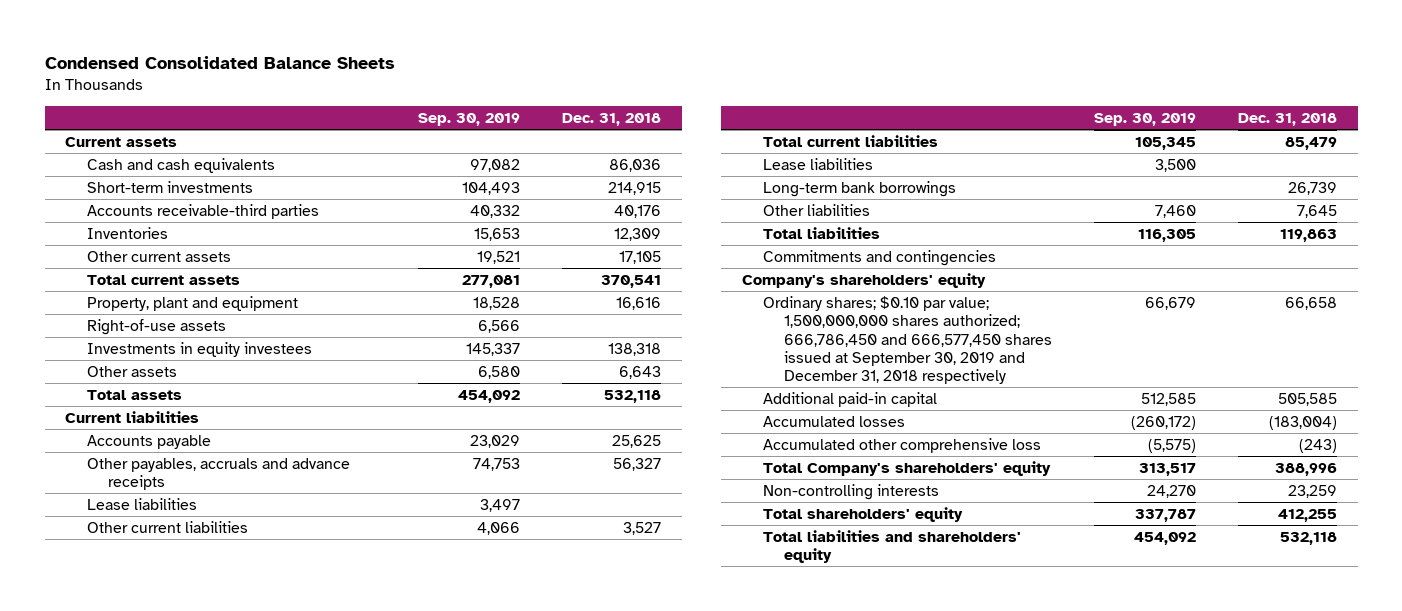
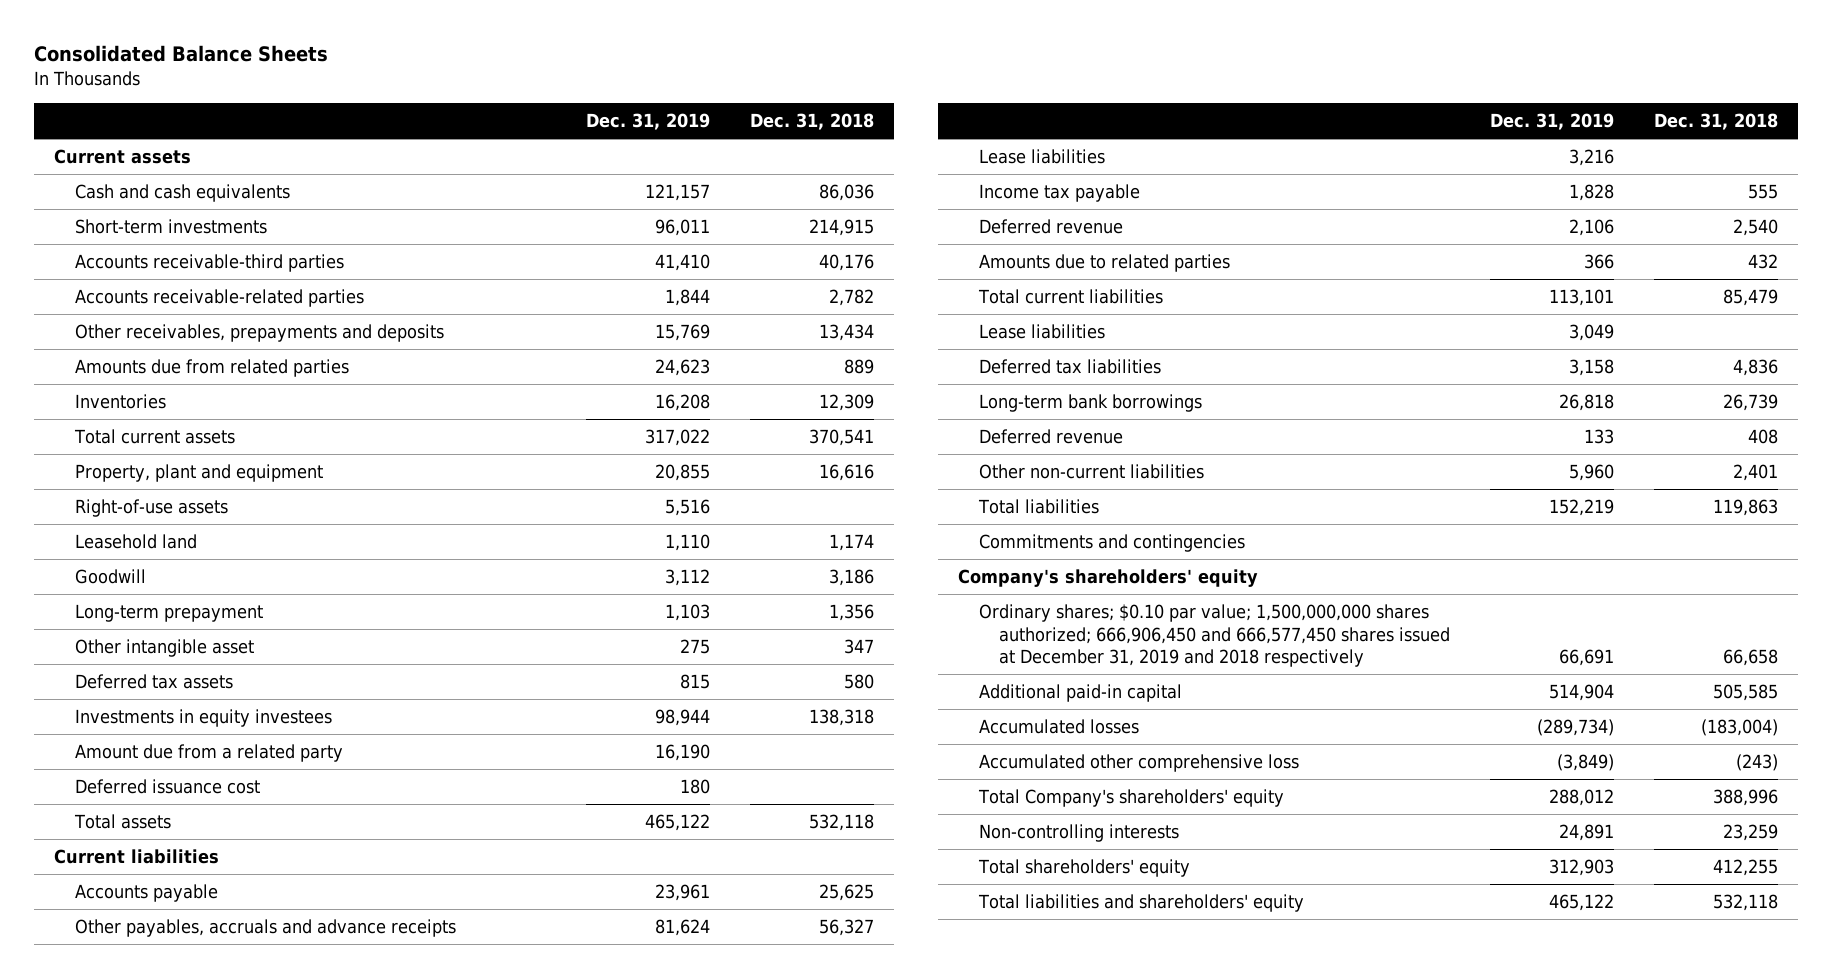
- Condensed Consolidated Balance Sheets
+ Consolidated Balance Sheets
- | Sep. 30, 2019 | Dec. 31, 2018
+ | Dec. 31, 2019 | Dec. 31, 2018
+ Accounts receivable-related parties | 1,844 | 2,782
+ Other receivables, prepayments and deposits | 15,769 | 13,434
+ Amounts due from related parties | 24,623 | 889
- Other current assets | 19,521 | 17,105
+ Leasehold land | 1,110 | 1,174
+ Goodwill | 3,112 | 3,186
+ Long-term prepayment | 1,103 | 1,356
+ Other intangible asset | 275 | 347
+ Deferred tax assets | 815 | 580
- Other assets | 6,580 | 6,643
+ Amount due from a related party | 16,190 |
+ Deferred issuance cost | 180 |
- Other current liabilities | 4,066 | 3,527
+ Income tax payable | 1,828 | 555
+ Deferred revenue | 2,106 | 2,540
+ Amounts due to related parties | 366 | 432
+ Deferred tax liabilities | 3,158 | 4,836
- Other liabilities | 7,460 | 7,645
+ Deferred revenue | 133 | 408
+ Other non-current liabilities | 5,960 | 2,401
- Ordinary shares; $0.10 par value; 1,500,000,000 shares authorized; 666,786,450 and 666,577,450 shares issued at September 30, 2019 and December 31, 2018 respectively | 66,679 | 66,658
+ Ordinary shares; $0.10 par value; 1,500,000,000 shares authorized; 666,906,450 and 666,577,450 shares issued at December 31, 2019 and 2018 respectively | 66,691 | 66,658

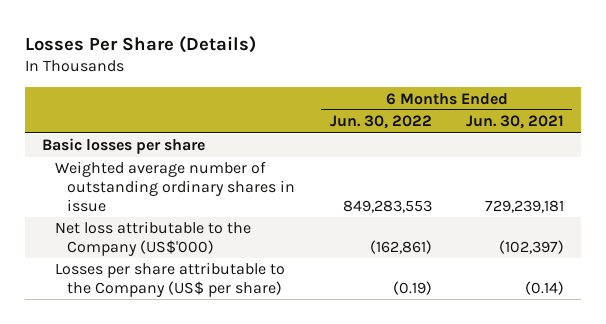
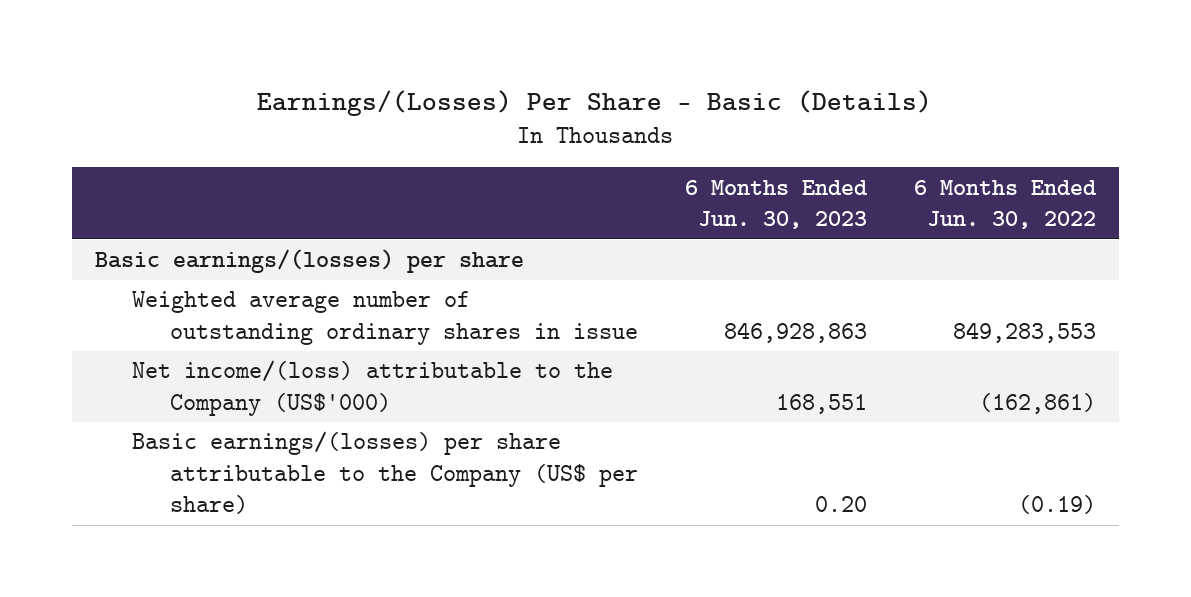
- Losses Per Share (Details)
+ Earnings/(Losses) Per Share - Basic (Details)
- | 6 Months Ended Jun. 30, 2022 | 6 Months Ended Jun. 30, 2021
+ | 6 Months Ended Jun. 30, 2023 | 6 Months Ended Jun. 30, 2022
- Basic losses per share
+ Basic earnings/(losses) per share
- Net loss attributable to the Company (US$'000) | (162,861) | (102,397)
- Losses per share attributable to the Company (US$ per share) | (0.19) | (0.14)
+ Net income/(loss) attributable to the Company (US$'000) | 168,551 | (162,861)
+ Basic earnings/(losses) per share attributable to the Company (US$ per share) | 0.20 | (0.19)

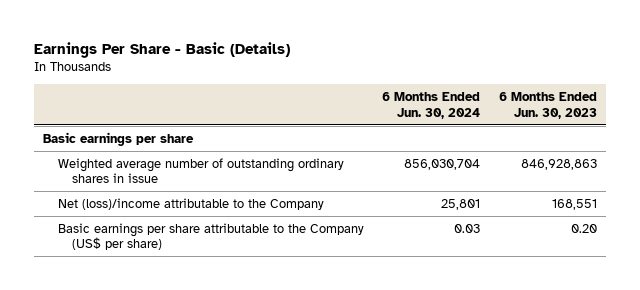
- Earnings/(Losses) Per Share - Basic (Details)
+ Earnings Per Share - Basic (Details)
- | 6 Months Ended Jun. 30, 2023 | 6 Months Ended Jun. 30, 2022
+ | 6 Months Ended Jun. 30, 2024 | 6 Months Ended Jun. 30, 2023
- Basic earnings/(losses) per share
+ Basic earnings per share
- Net income/(loss) attributable to the Company (US$'000) | 168,551 | (162,861)
- Basic earnings/(losses) per share attributable to the Company (US$ per share) | 0.20 | (0.19)
+ Net (loss)/income attributable to the Company | 25,801 | 168,551
+ Basic earnings per share attributable to the Company (US$ per share) | 0.03 | 0.20

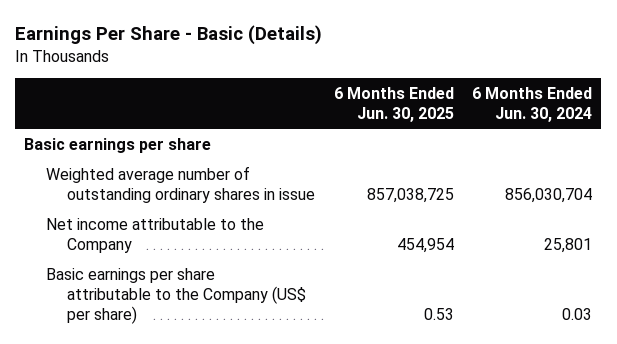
- | 6 Months Ended Jun. 30, 2024 | 6 Months Ended Jun. 30, 2023
+ | 6 Months Ended Jun. 30, 2025 | 6 Months Ended Jun. 30, 2024
- Net (loss)/income attributable to the Company | 25,801 | 168,551
+ Net income attributable to the Company | 454,954 | 25,801

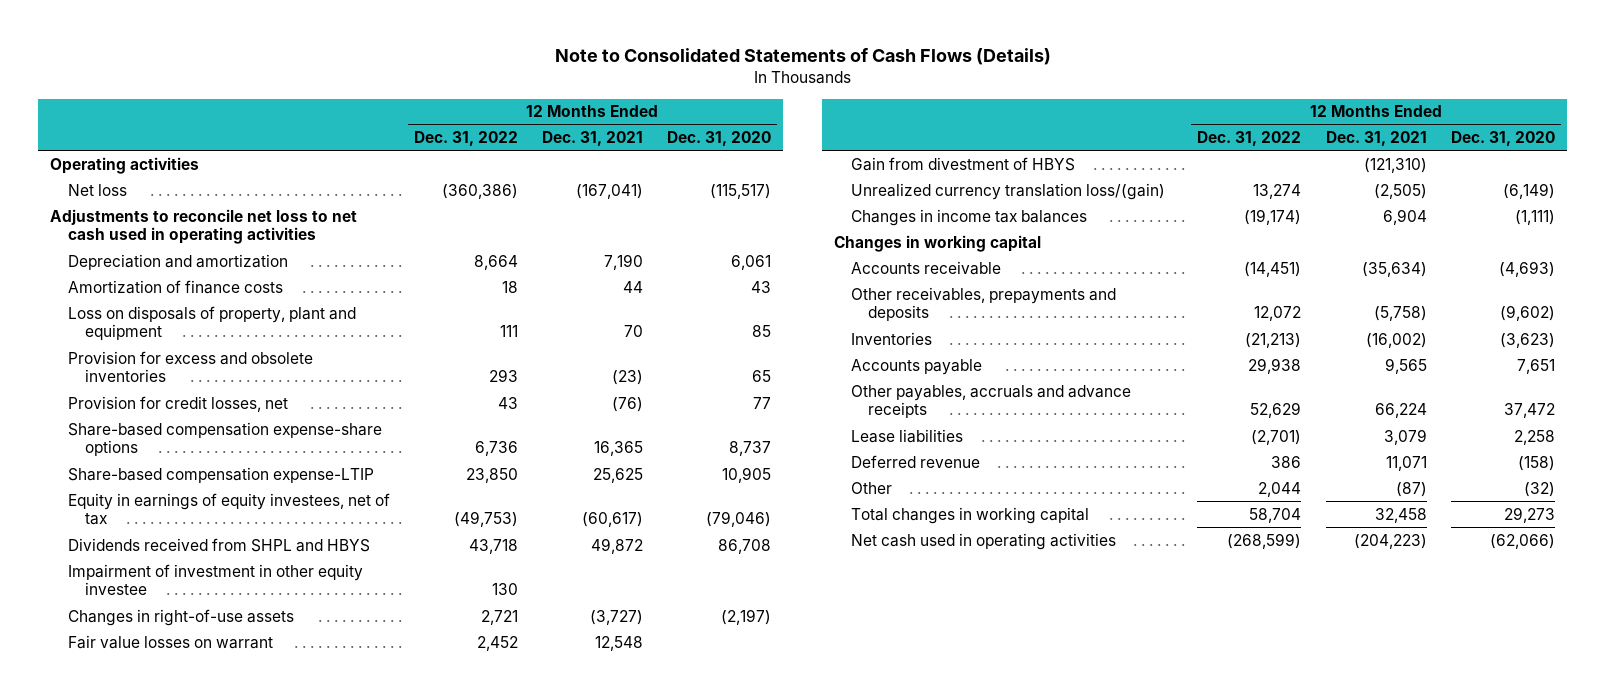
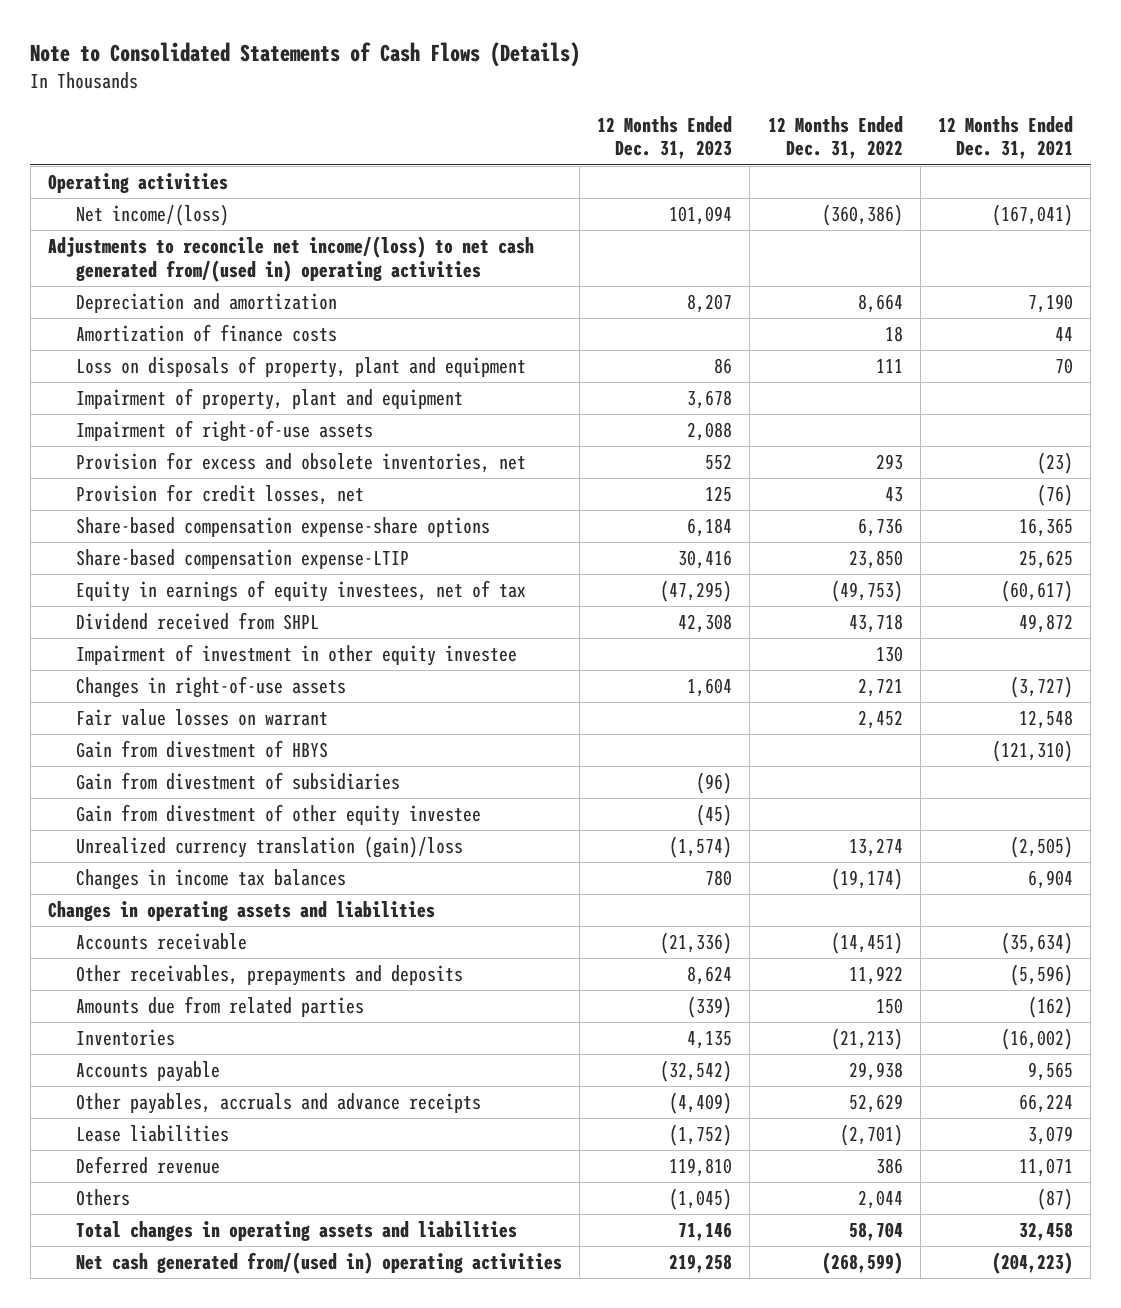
- | 12 Months Ended Dec. 31, 2022 | 12 Months Ended Dec. 31, 2021 | 12 Months Ended Dec. 31, 2020
+ | 12 Months Ended Dec. 31, 2023 | 12 Months Ended Dec. 31, 2022 | 12 Months Ended Dec. 31, 2021
- Net loss | (360,386) | (167,041) | (115,517)
- Adjustments to reconcile net loss to net cash used in operating activities
+ Net income/(loss) | 101,094 | (360,386) | (167,041)
+ Adjustments to reconcile net income/(loss) to net cash generated from/(used in) operating activities
- Provision for excess and obsolete inventories | 293 | (23) | 65
+ Impairment of property, plant and equipment | 3,678 | |
+ Impairment of right-of-use assets | 2,088 | |
+ Provision for excess and obsolete inventories, net | 552 | 293 | (23)
- Dividends received from SHPL and HBYS | 43,718 | 49,872 | 86,708
+ Dividend received from SHPL | 42,308 | 43,718 | 49,872
- Unrealized currency translation loss/(gain) | 13,274 | (2,505) | (6,149)
+ Gain from divestment of subsidiaries | (96) | |
+ Gain from divestment of other equity investee | (45) | |
+ Unrealized currency translation (gain)/loss | (1,574) | 13,274 | (2,505)
- Changes in working capital
+ Changes in operating assets and liabilities
- Other receivables, prepayments and deposits | 12,072 | (5,758) | (9,602)
+ Other receivables, prepayments and deposits | 8,624 | 11,922 | (5,596)
+ Amounts due from related parties | (339) | 150 | (162)
- Other | 2,044 | (87) | (32)
- Total changes in working capital | 58,704 | 32,458 | 29,273
- Net cash used in operating activities | (268,599) | (204,223) | (62,066)
+ Others | (1,045) | 2,044 | (87)
+ Total changes in operating assets and liabilities | 71,146 | 58,704 | 32,458
+ Net cash generated from/(used in) operating activities | 219,258 | (268,599) | (204,223)

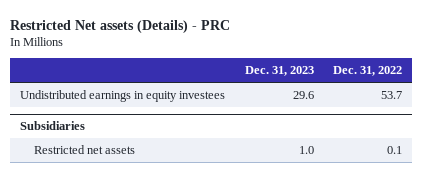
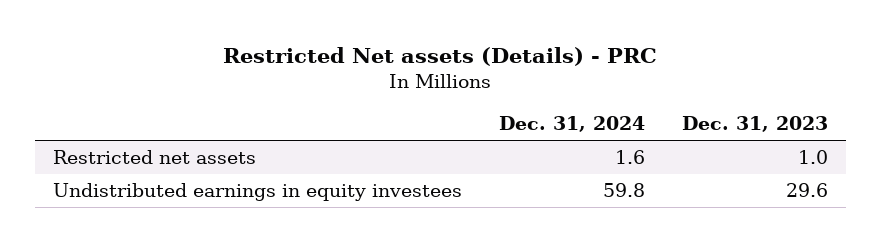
- | Dec. 31, 2023 | Dec. 31, 2022
+ | Dec. 31, 2024 | Dec. 31, 2023
- Subsidiaries
moved down: Undistributed earnings in equity investees | 59.8 | 29.6

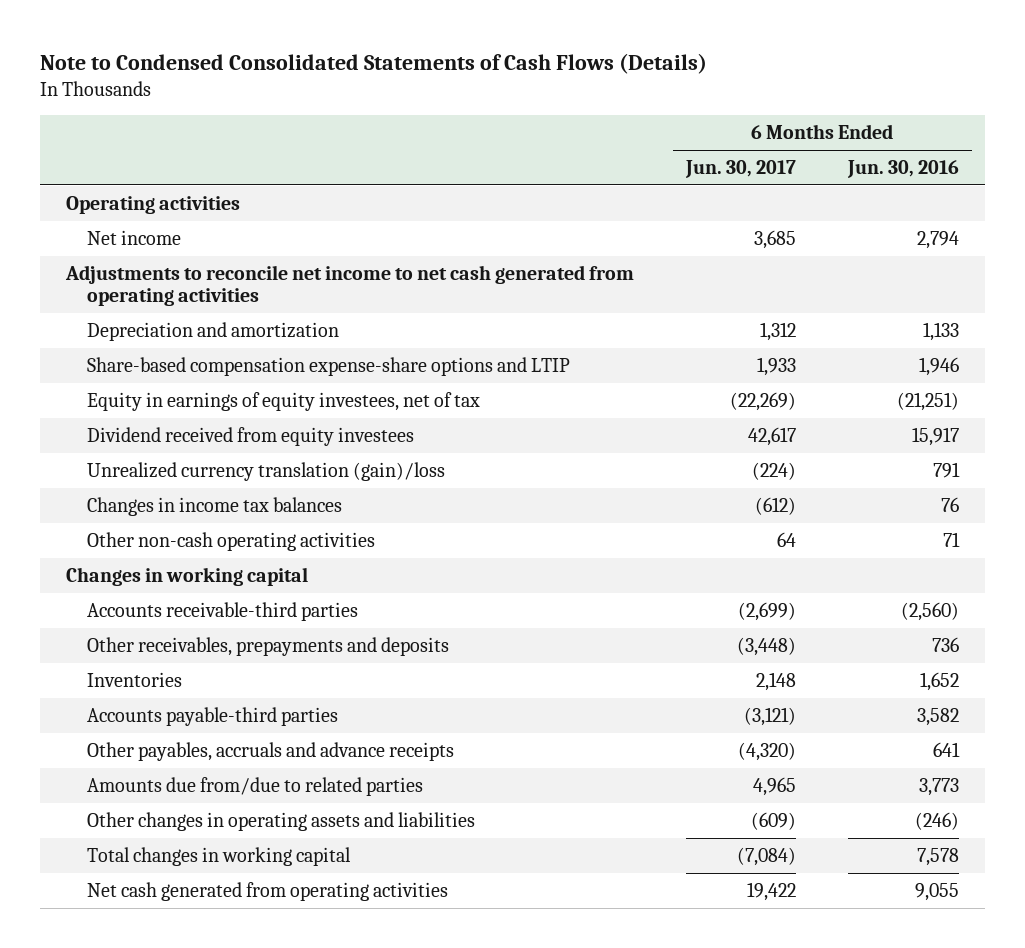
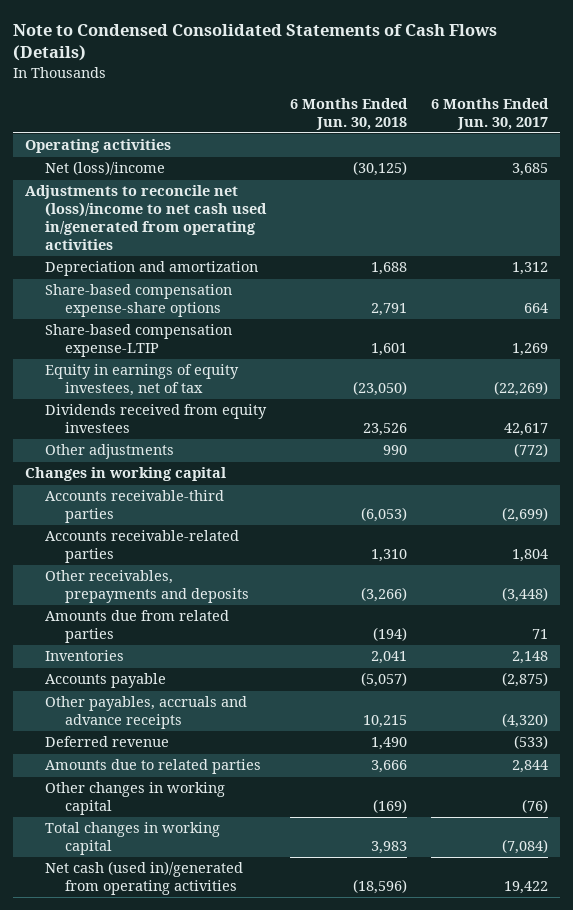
- | 6 Months Ended Jun. 30, 2017 | 6 Months Ended Jun. 30, 2016
+ | 6 Months Ended Jun. 30, 2018 | 6 Months Ended Jun. 30, 2017
- Net income | 3,685 | 2,794
- Adjustments to reconcile net income to net cash generated from operating activities
+ Net (loss)/income | (30,125) | 3,685
+ Adjustments to reconcile net (loss)/income to net cash used in/generated from operating activities
- Share-based compensation expense-share options and LTIP | 1,933 | 1,946
+ Share-based compensation expense-share options | 2,791 | 664
+ Share-based compensation expense-LTIP | 1,601 | 1,269
- Dividend received from equity investees | 42,617 | 15,917
- Unrealized currency translation (gain)/loss | (224) | 791
- Changes in income tax balances | (612) | 76
- Other non-cash operating activities | 64 | 71
+ Dividends received from equity investees | 23,526 | 42,617
+ Other adjustments | 990 | (772)
+ Accounts receivable-related parties | 1,310 | 1,804
+ Amounts due from related parties | (194) | 71
- Accounts payable-third parties | (3,121) | 3,582
+ Accounts payable | (5,057) | (2,875)
- Amounts due from/due to related parties | 4,965 | 3,773
- Other changes in operating assets and liabilities | (609) | (246)
+ Deferred revenue | 1,490 | (533)
+ Amounts due to related parties | 3,666 | 2,844
+ Other changes in working capital | (169) | (76)
- Net cash generated from operating activities | 19,422 | 9,055
+ Net cash (used in)/generated from operating activities | (18,596) | 19,422

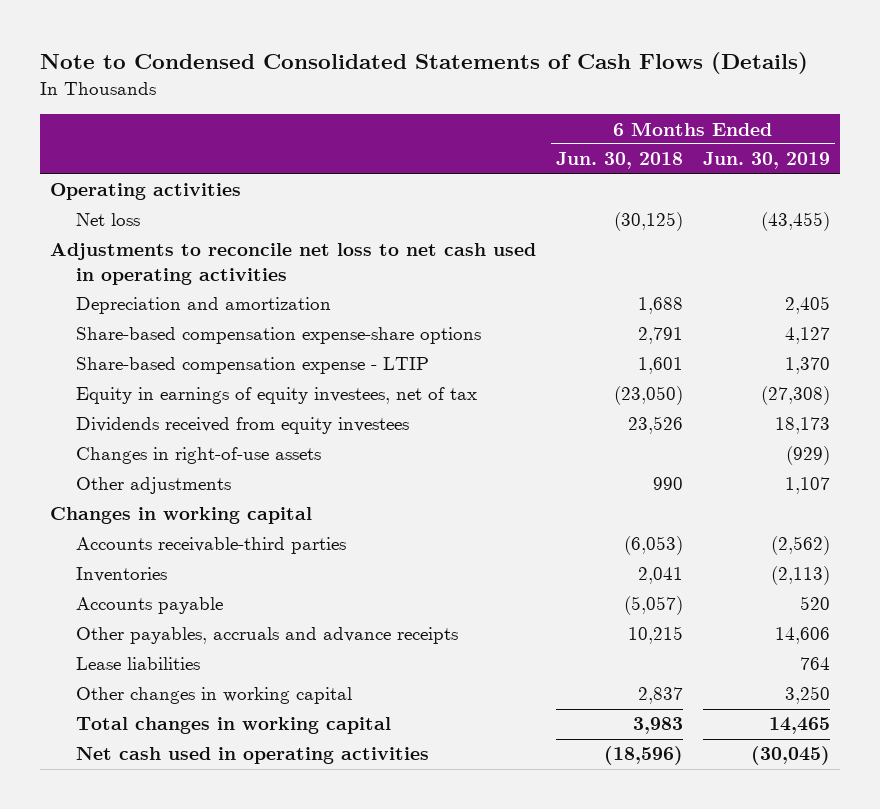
- | 6 Months Ended Jun. 30, 2018 | 6 Months Ended Jun. 30, 2017
+ | 6 Months Ended Jun. 30, 2018 | 6 Months Ended Jun. 30, 2019
- Net (loss)/income | (30,125) | 3,685
- Adjustments to reconcile net (loss)/income to net cash used in/generated from operating activities
+ Net loss | (30,125) | (43,455)
+ Adjustments to reconcile net loss to net cash used in operating activities
- Share-based compensation expense-LTIP | 1,601 | 1,269
+ Share-based compensation expense - LTIP | 1,601 | 1,370
+ Changes in right-of-use assets | | (929)
- Accounts receivable-related parties | 1,310 | 1,804
- Other receivables, prepayments and deposits | (3,266) | (3,448)
- Amounts due from related parties | (194) | 71
- Deferred revenue | 1,490 | (533)
- Amounts due to related parties | 3,666 | 2,844
- Other changes in working capital | (169) | (76)
+ Lease liabilities | | 764
+ Other changes in working capital | 2,837 | 3,250
- Net cash (used in)/generated from operating activities | (18,596) | 19,422
+ Net cash used in operating activities | (18,596) | (30,045)

